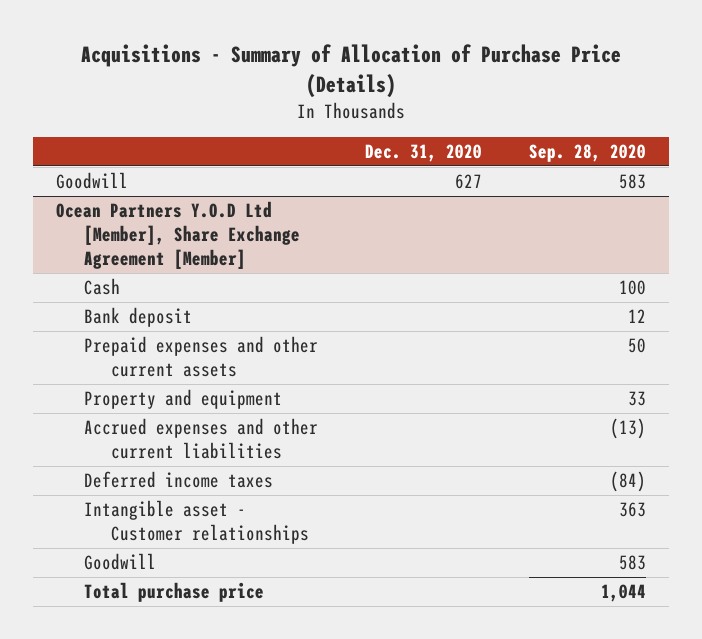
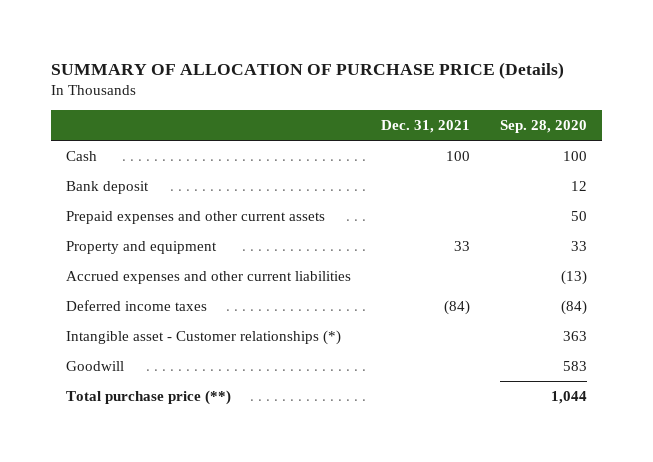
- Acquisitions - Summary of Allocation of Purchase Price (Details)
+ SUMMARY OF ALLOCATION OF PURCHASE PRICE (Details)
- | Dec. 31, 2020 | Sep. 28, 2020
+ | Dec. 31, 2021 | Sep. 28, 2020
- Goodwill | 627 | 583
- Ocean Partners Y.O.D Ltd [Member], Share Exchange Agreement [Member]
- Intangible asset - Customer relationships | | 363
+ Intangible asset - Customer relationships (*) | | 363
- Total purchase price | | 1,044
+ Total purchase price (**) | | 1,044

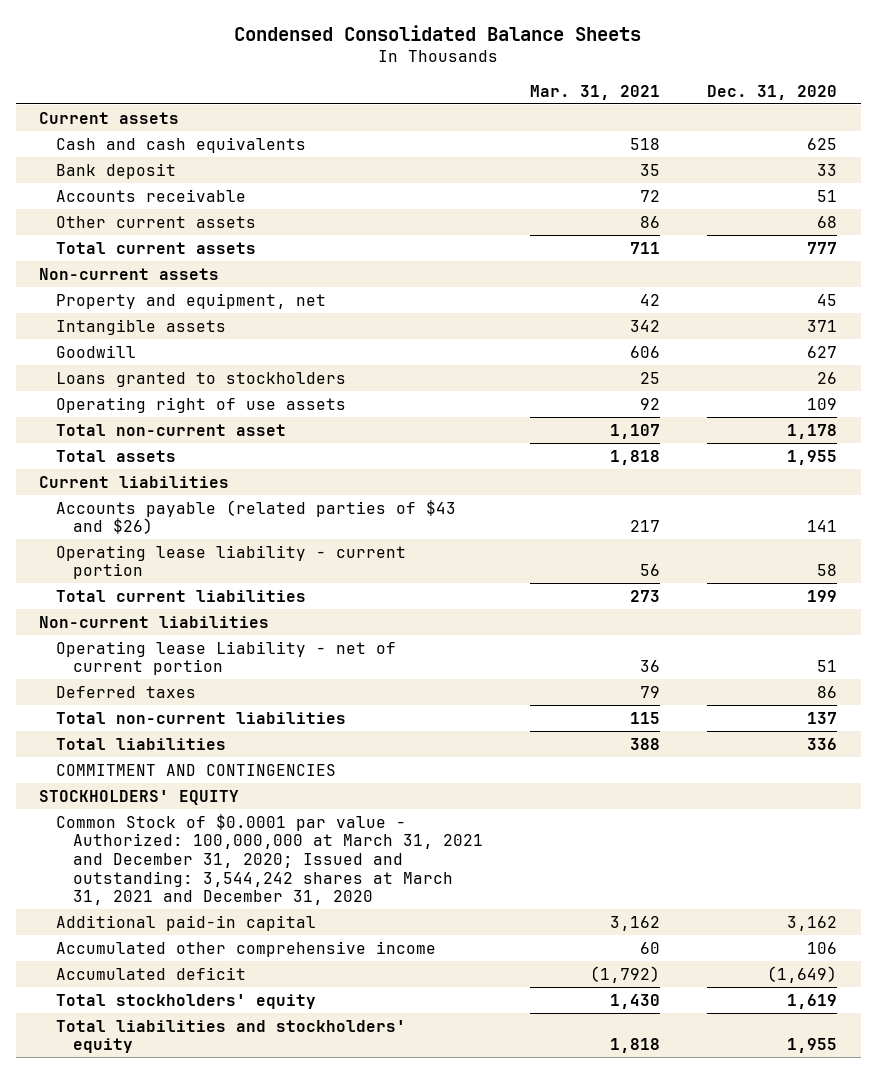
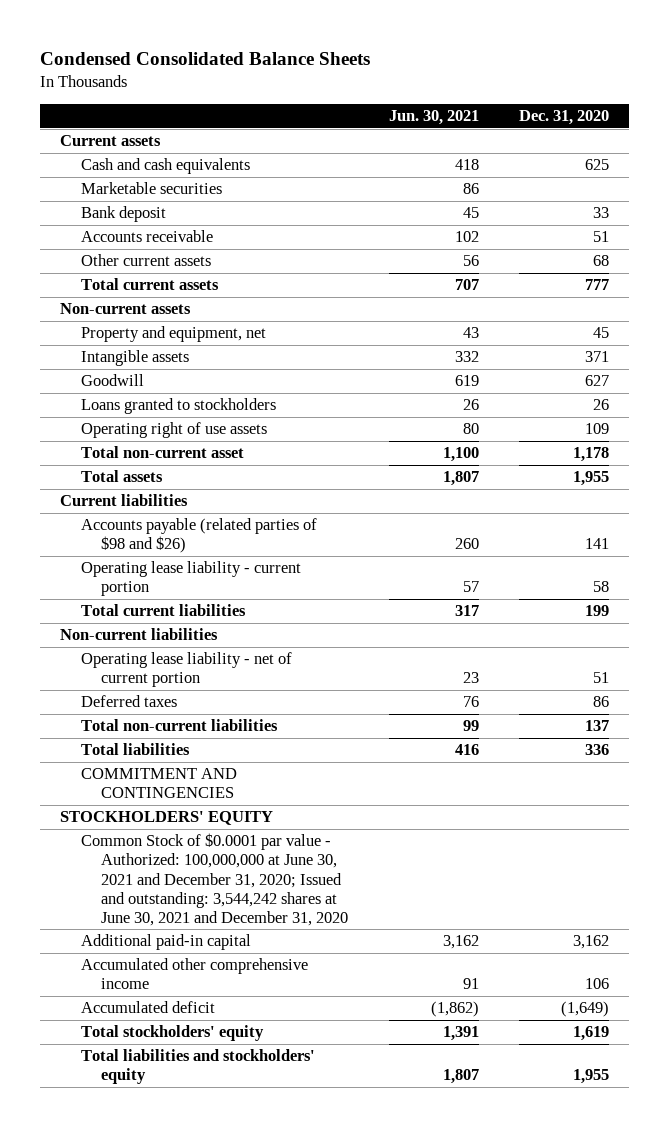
- | Mar. 31, 2021 | Dec. 31, 2020
+ | Jun. 30, 2021 | Dec. 31, 2020
+ Marketable securities | 86 |
- Accounts payable (related parties of $43 and $26) | 217 | 141
+ Accounts payable (related parties of $98 and $26) | 260 | 141
- Operating lease Liability - net of current portion | 36 | 51
+ Operating lease liability - net of current portion | 23 | 51
- Common Stock of $0.0001 par value - Authorized: 100,000,000 at March 31, 2021 and December 31, 2020; Issued and outstanding: 3,544,242 shares at March 31, 2021 and December 31, 2020
+ Common Stock of $0.0001 par value - Authorized: 100,000,000 at June 30, 2021 and December 31, 2020; Issued and outstanding: 3,544,242 shares at June 30, 2021 and December 31, 2020

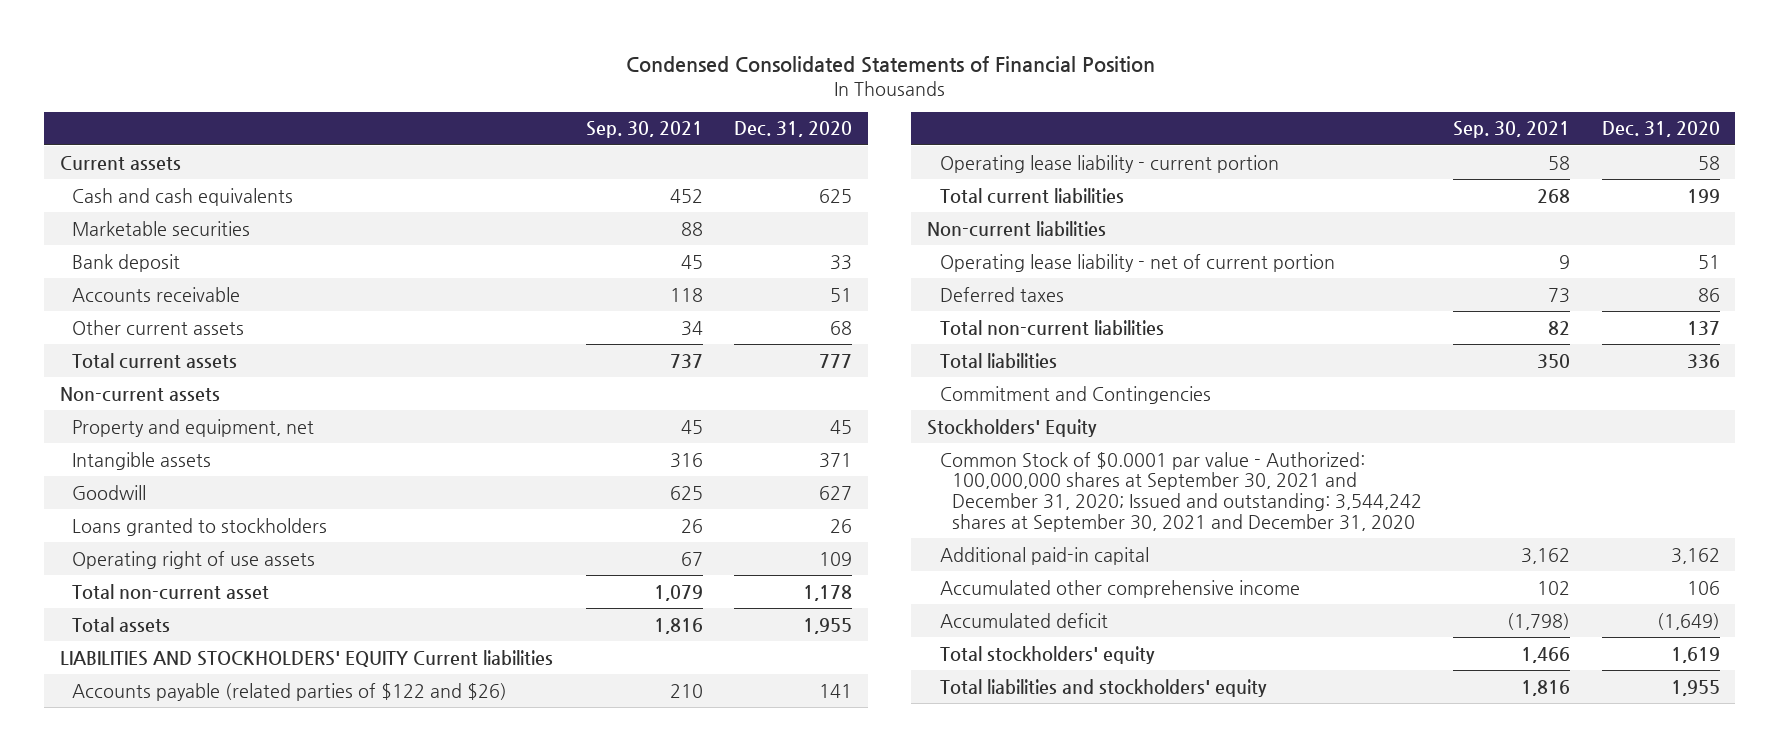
- Condensed Consolidated Balance Sheets
+ Condensed Consolidated Statements of Financial Position
- | Jun. 30, 2021 | Dec. 31, 2020
+ | Sep. 30, 2021 | Dec. 31, 2020
- Current liabilities
- Accounts payable (related parties of $98 and $26) | 260 | 141
+ LIABILITIES AND STOCKHOLDERS' EQUITY Current liabilities
+ Accounts payable (related parties of $122 and $26) | 210 | 141
- COMMITMENT AND CONTINGENCIES
- STOCKHOLDERS' EQUITY
- Common Stock of $0.0001 par value - Authorized: 100,000,000 at June 30, 2021 and December 31, 2020; Issued and outstanding: 3,544,242 shares at June 30, 2021 and December 31, 2020
+ Commitment and Contingencies
+ Stockholders' Equity
+ Common Stock of $0.0001 par value - Authorized: 100,000,000 shares at September 30, 2021 and December 31, 2020; Issued and outstanding: 3,544,242 shares at September 30, 2021 and December 31, 2020

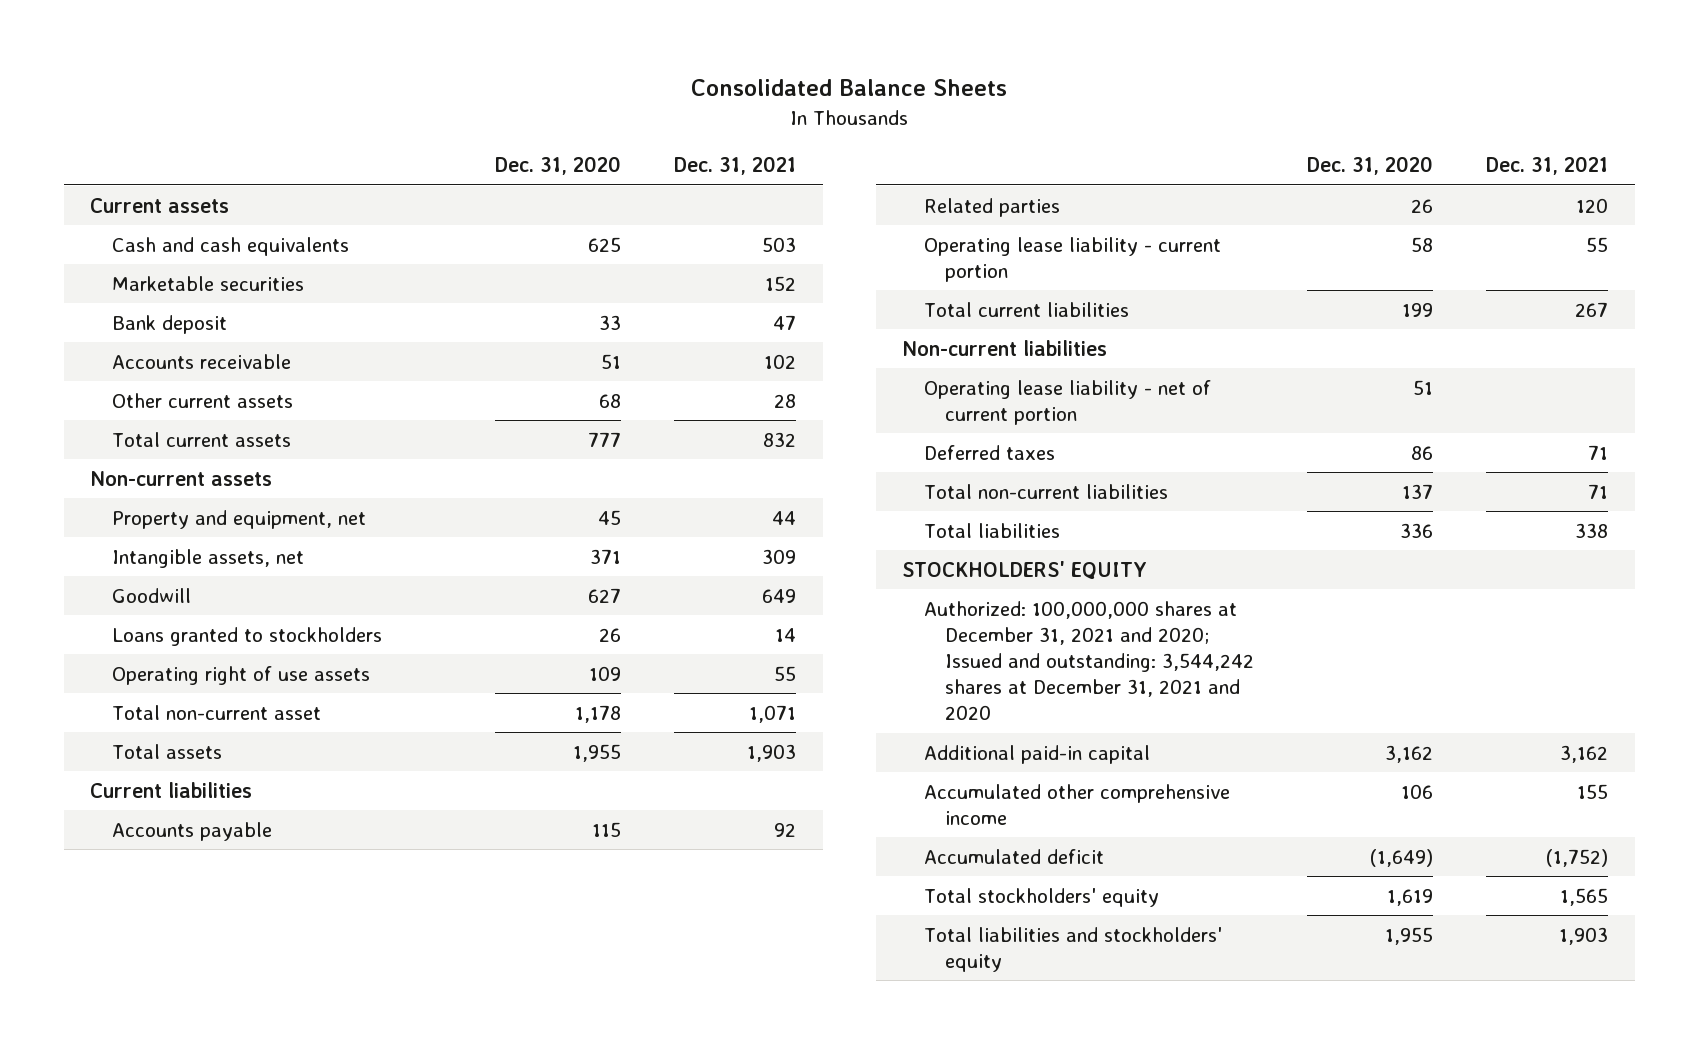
- Condensed Consolidated Statements of Financial Position
+ Consolidated Balance Sheets
- | Sep. 30, 2021 | Dec. 31, 2020
+ | Dec. 31, 2020 | Dec. 31, 2021
- Intangible assets | 316 | 371
+ Intangible assets, net | 371 | 309
- LIABILITIES AND STOCKHOLDERS' EQUITY Current liabilities
- Accounts payable (related parties of $122 and $26) | 210 | 141
+ Current liabilities
+ Accounts payable | 115 | 92
+ Related parties | 26 | 120
- Commitment and Contingencies
- Stockholders' Equity
- Common Stock of $0.0001 par value - Authorized: 100,000,000 shares at September 30, 2021 and December 31, 2020; Issued and outstanding: 3,544,242 shares at September 30, 2021 and December 31, 2020
+ STOCKHOLDERS' EQUITY
+ Authorized: 100,000,000 shares at December 31, 2021 and 2020; Issued and outstanding: 3,544,242 shares at December 31, 2021 and 2020

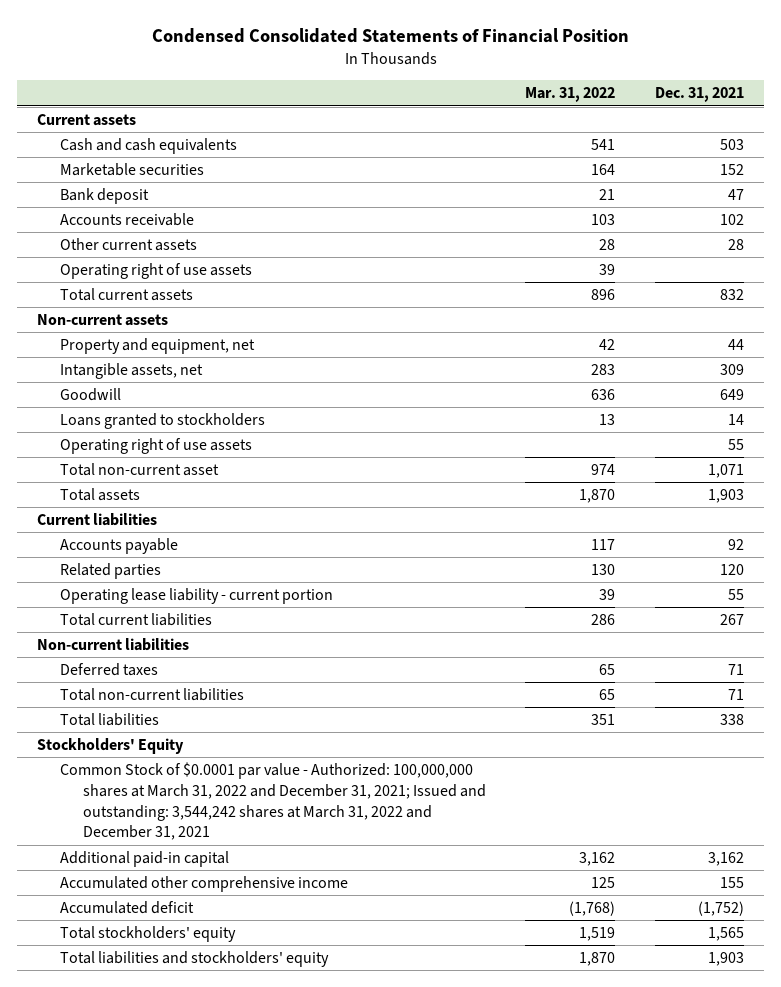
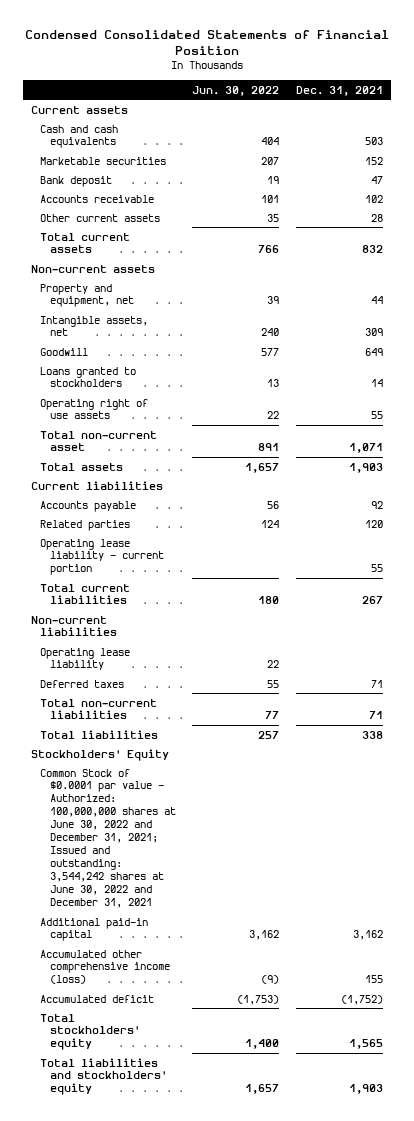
- | Mar. 31, 2022 | Dec. 31, 2021
+ | Jun. 30, 2022 | Dec. 31, 2021
- Operating right of use assets | 39 |
+ Operating lease liability | 22 |
- Common Stock of $0.0001 par value - Authorized: 100,000,000 shares at March 31, 2022 and December 31, 2021; Issued and outstanding: 3,544,242 shares at March 31, 2022 and December 31, 2021
+ Common Stock of $0.0001 par value - Authorized: 100,000,000 shares at June 30, 2022 and December 31, 2021; Issued and outstanding: 3,544,242 shares at June 30, 2022 and December 31, 2021
- Accumulated other comprehensive income | 125 | 155
+ Accumulated other comprehensive income (loss) | (9) | 155

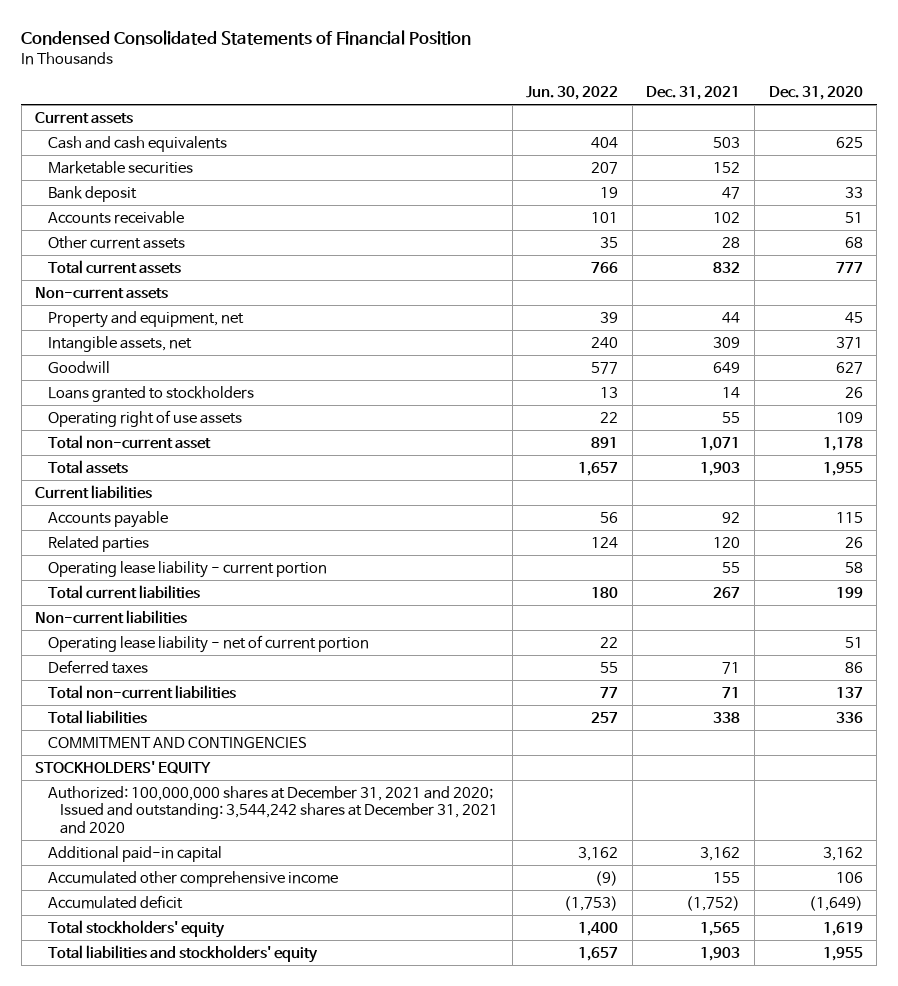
- | Jun. 30, 2022 | Dec. 31, 2021
+ | Jun. 30, 2022 | Dec. 31, 2021 | Dec. 31, 2020
- Operating lease liability | 22 |
+ Operating lease liability - net of current portion | 22 | | 51
- Stockholders' Equity
- Common Stock of $0.0001 par value - Authorized: 100,000,000 shares at June 30, 2022 and December 31, 2021; Issued and outstanding: 3,544,242 shares at June 30, 2022 and December 31, 2021
+ COMMITMENT AND CONTINGENCIES
+ STOCKHOLDERS' EQUITY
+ Authorized: 100,000,000 shares at December 31, 2021 and 2020; Issued and outstanding: 3,544,242 shares at December 31, 2021 and 2020
- Accumulated other comprehensive income (loss) | (9) | 155
+ Accumulated other comprehensive income | (9) | 155 | 106

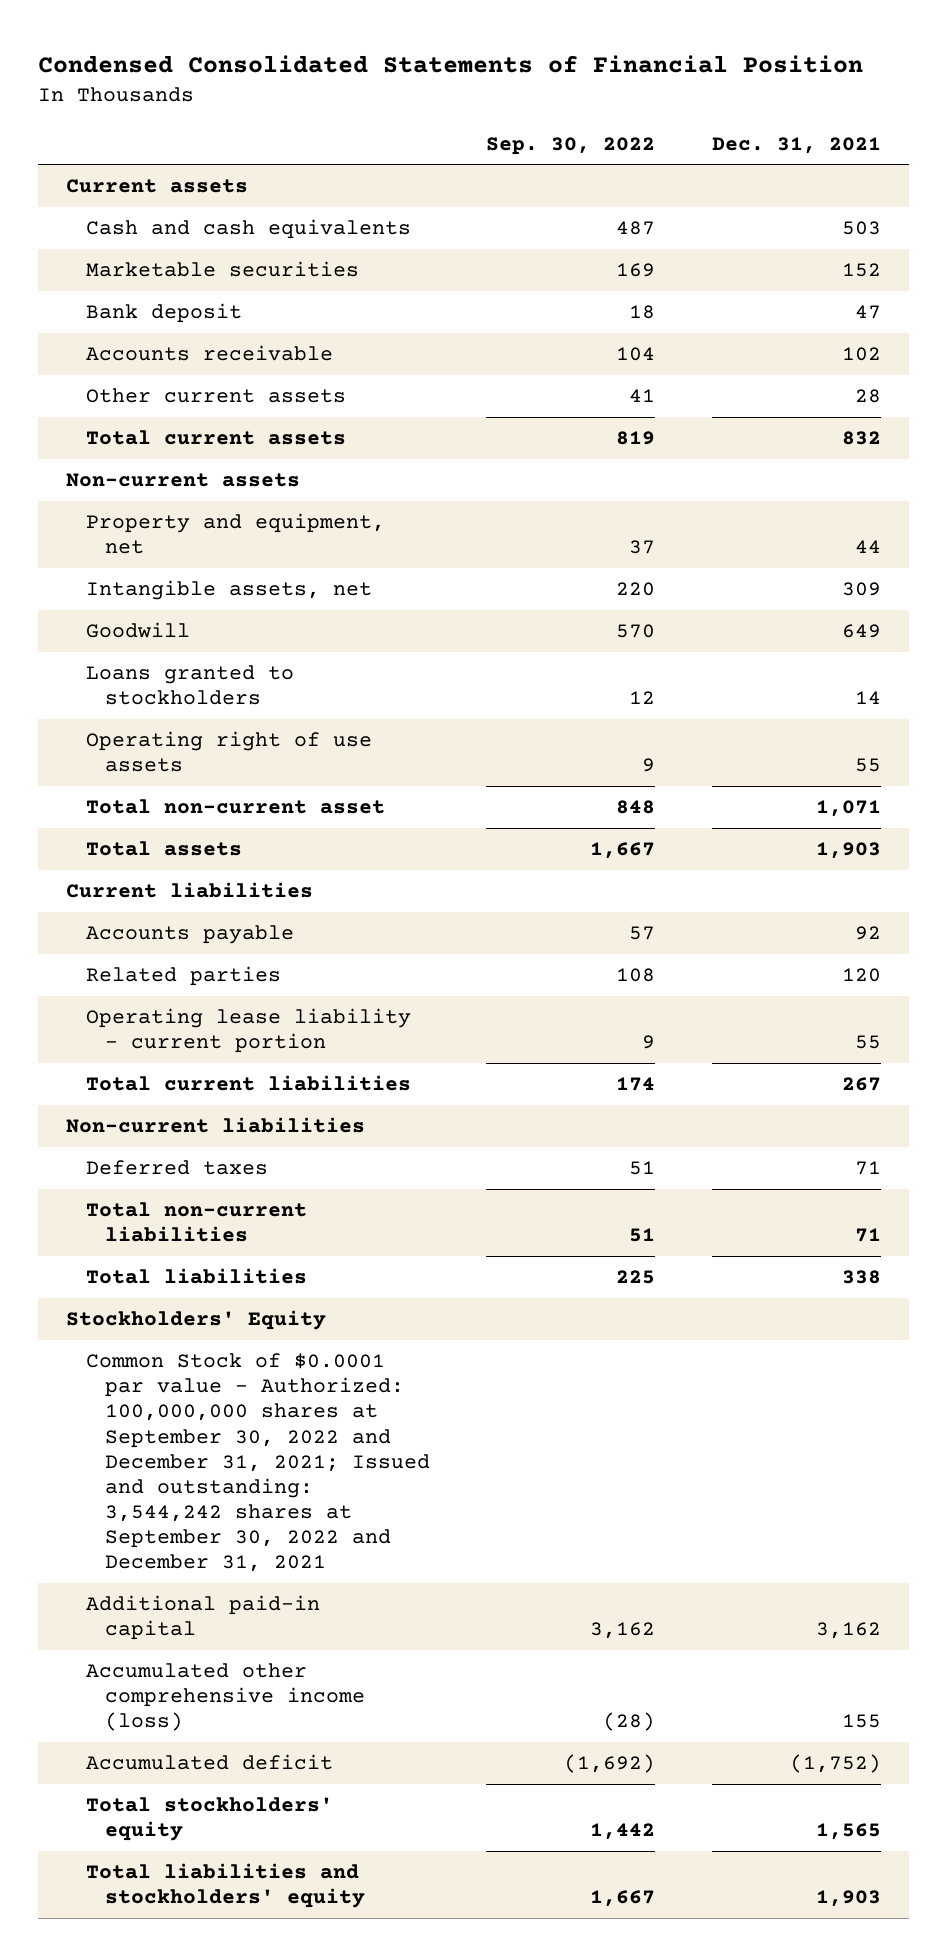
- | Jun. 30, 2022 | Dec. 31, 2021 | Dec. 31, 2020
+ | Sep. 30, 2022 | Dec. 31, 2021
- Operating lease liability - net of current portion | 22 | | 51
- COMMITMENT AND CONTINGENCIES
- STOCKHOLDERS' EQUITY
- Authorized: 100,000,000 shares at December 31, 2021 and 2020; Issued and outstanding: 3,544,242 shares at December 31, 2021 and 2020
+ Stockholders' Equity
+ Common Stock of $0.0001 par value - Authorized: 100,000,000 shares at September 30, 2022 and December 31, 2021; Issued and outstanding: 3,544,242 shares at September 30, 2022 and December 31, 2021
- Accumulated other comprehensive income | (9) | 155 | 106
+ Accumulated other comprehensive income (loss) | (28) | 155

